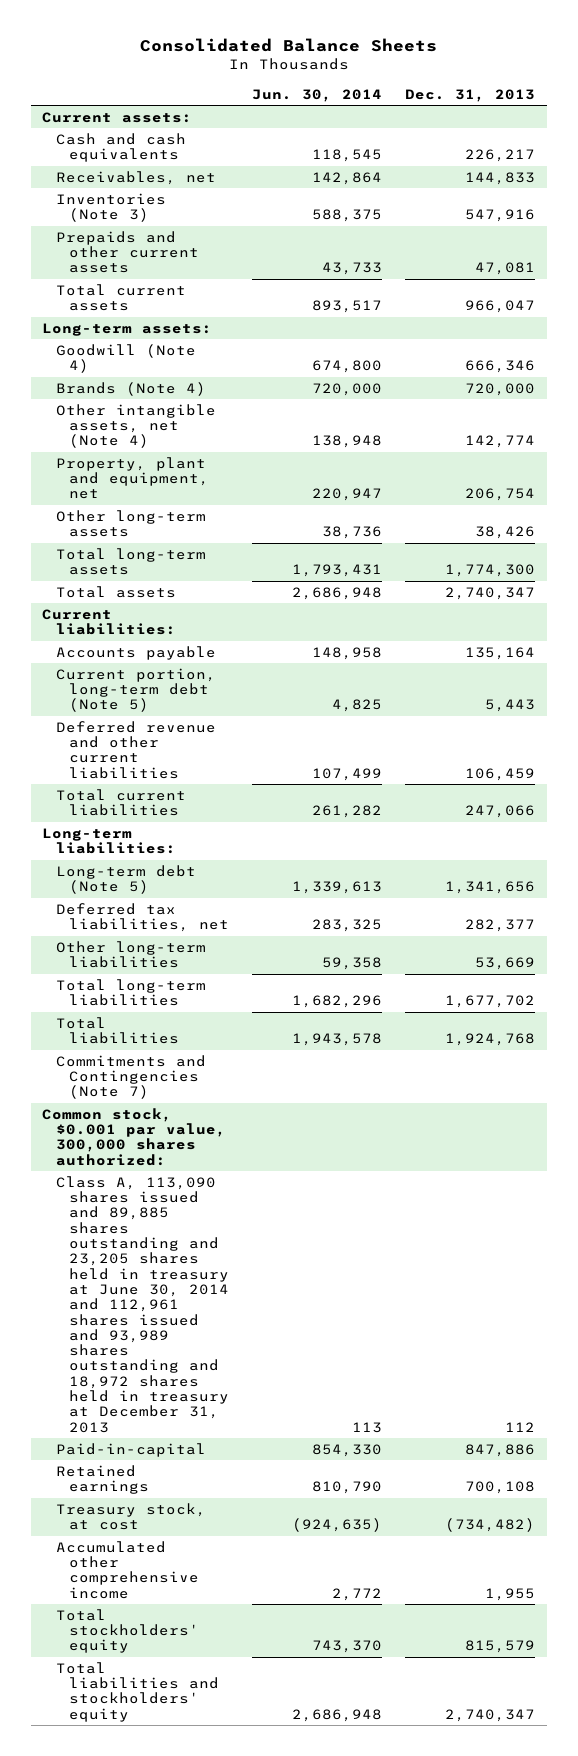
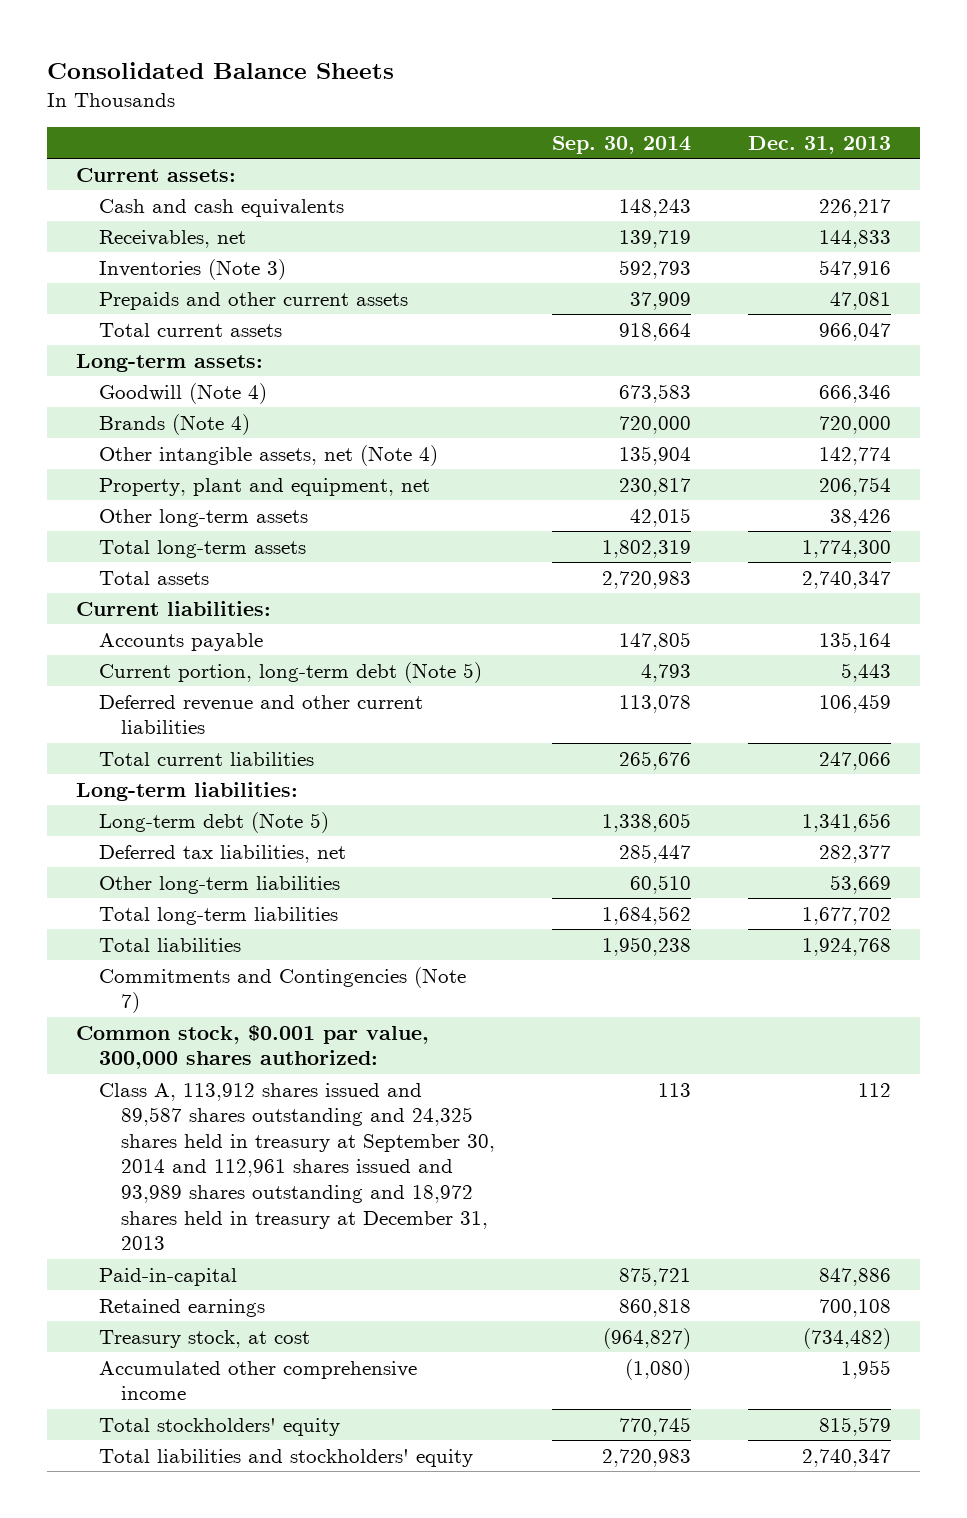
- | Jun. 30, 2014 | Dec. 31, 2013
+ | Sep. 30, 2014 | Dec. 31, 2013
- Class A, 113,090 shares issued and 89,885 shares outstanding and 23,205 shares held in treasury at June 30, 2014 and 112,961 shares issued and 93,989 shares outstanding and 18,972 shares held in treasury at December 31, 2013 | 113 | 112
+ Class A, 113,912 shares issued and 89,587 shares outstanding and 24,325 shares held in treasury at September 30, 2014 and 112,961 shares issued and 93,989 shares outstanding and 18,972 shares held in treasury at December 31, 2013 | 113 | 112

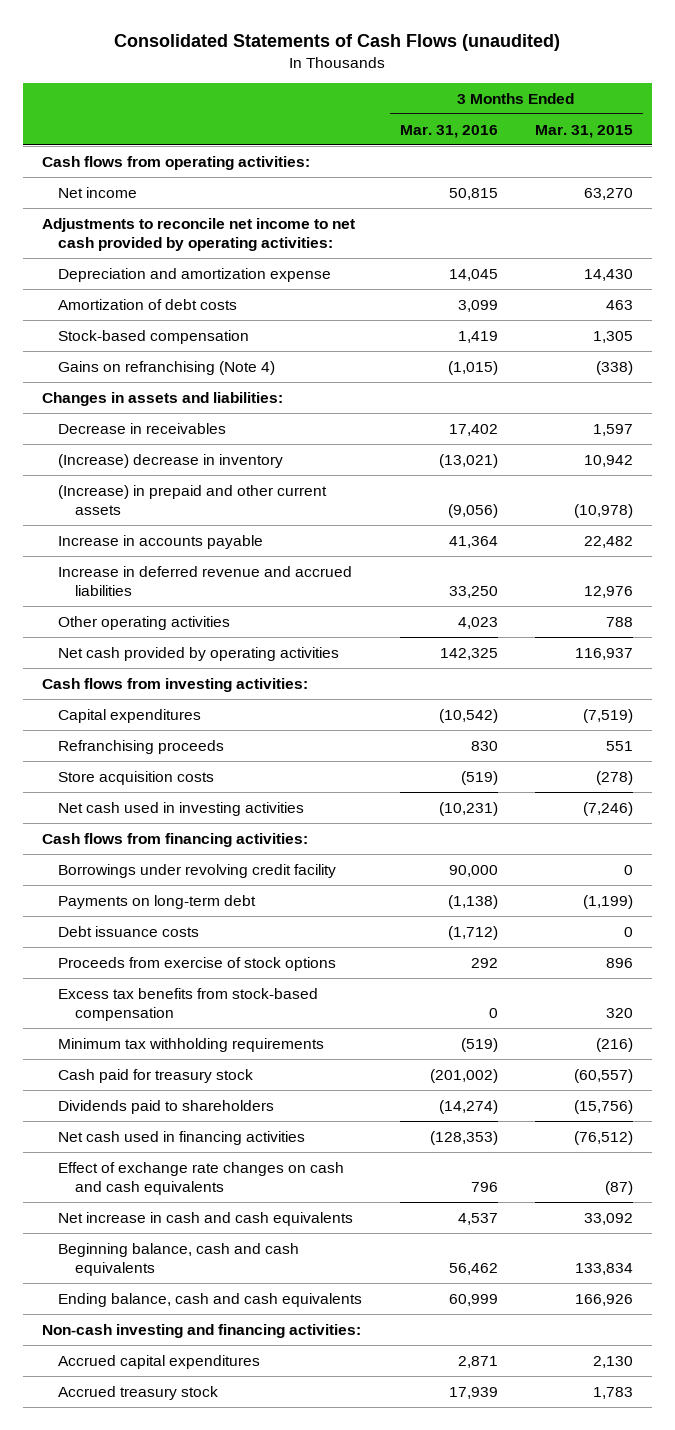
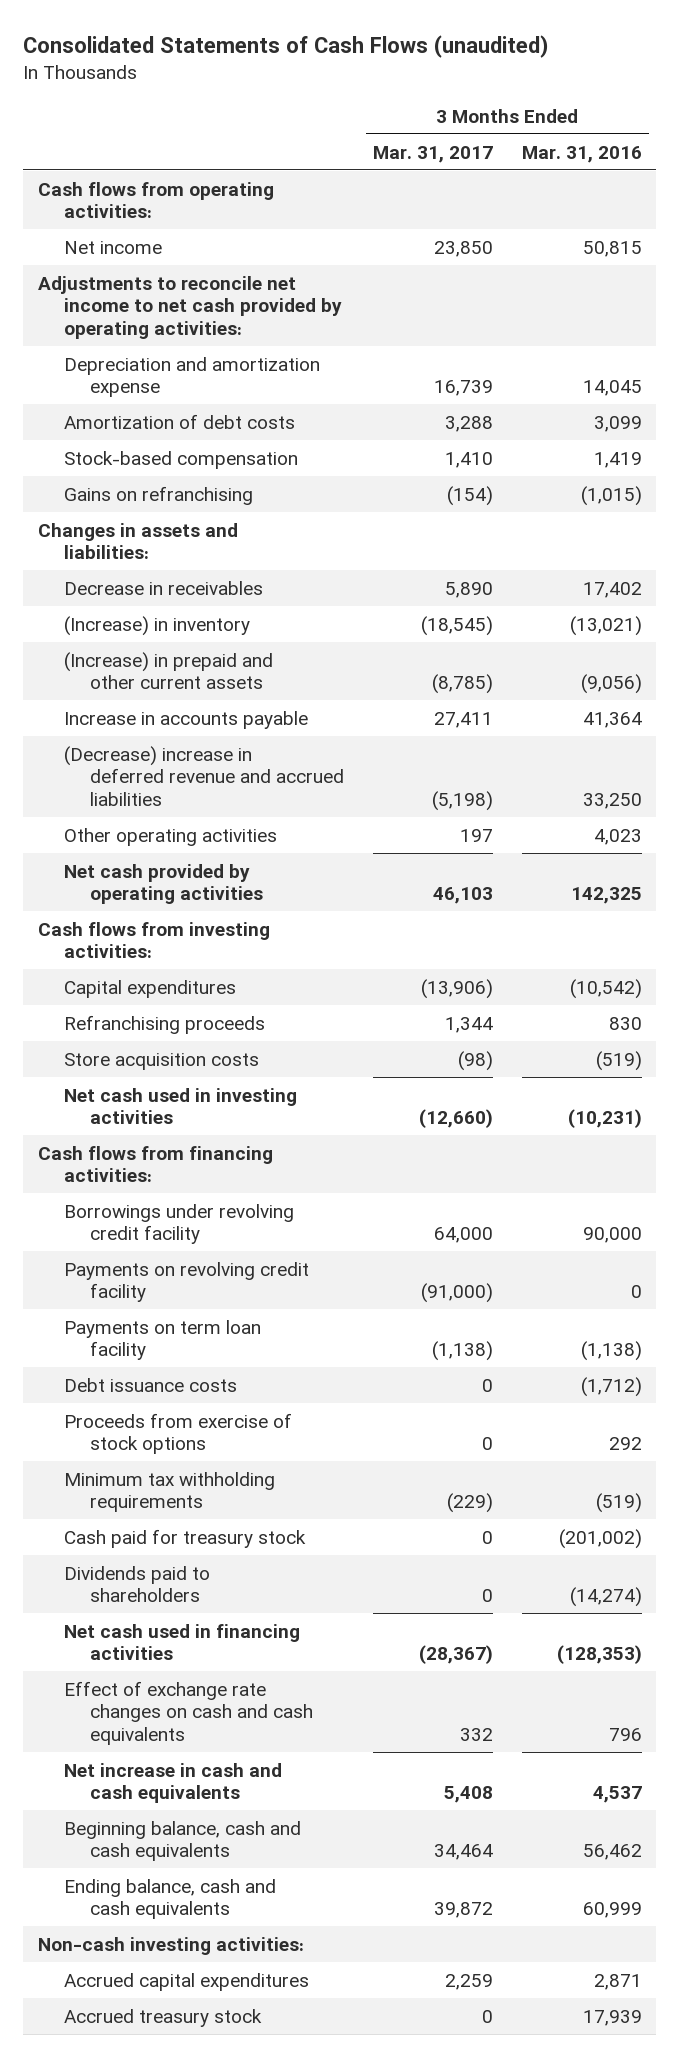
- | 3 Months Ended Mar. 31, 2016 | 3 Months Ended Mar. 31, 2015
+ | 3 Months Ended Mar. 31, 2017 | 3 Months Ended Mar. 31, 2016
- Gains on refranchising (Note 4) | (1,015) | (338)
+ Gains on refranchising | (154) | (1,015)
- (Increase) decrease in inventory | (13,021) | 10,942
+ (Increase) in inventory | (18,545) | (13,021)
- Increase in deferred revenue and accrued liabilities | 33,250 | 12,976
+ (Decrease) increase in deferred revenue and accrued liabilities | (5,198) | 33,250
- Payments on long-term debt | (1,138) | (1,199)
+ Payments on revolving credit facility | (91,000) | 0
+ Payments on term loan facility | (1,138) | (1,138)
- Excess tax benefits from stock-based compensation | 0 | 320
- Non-cash investing and financing activities:
+ Non-cash investing activities:

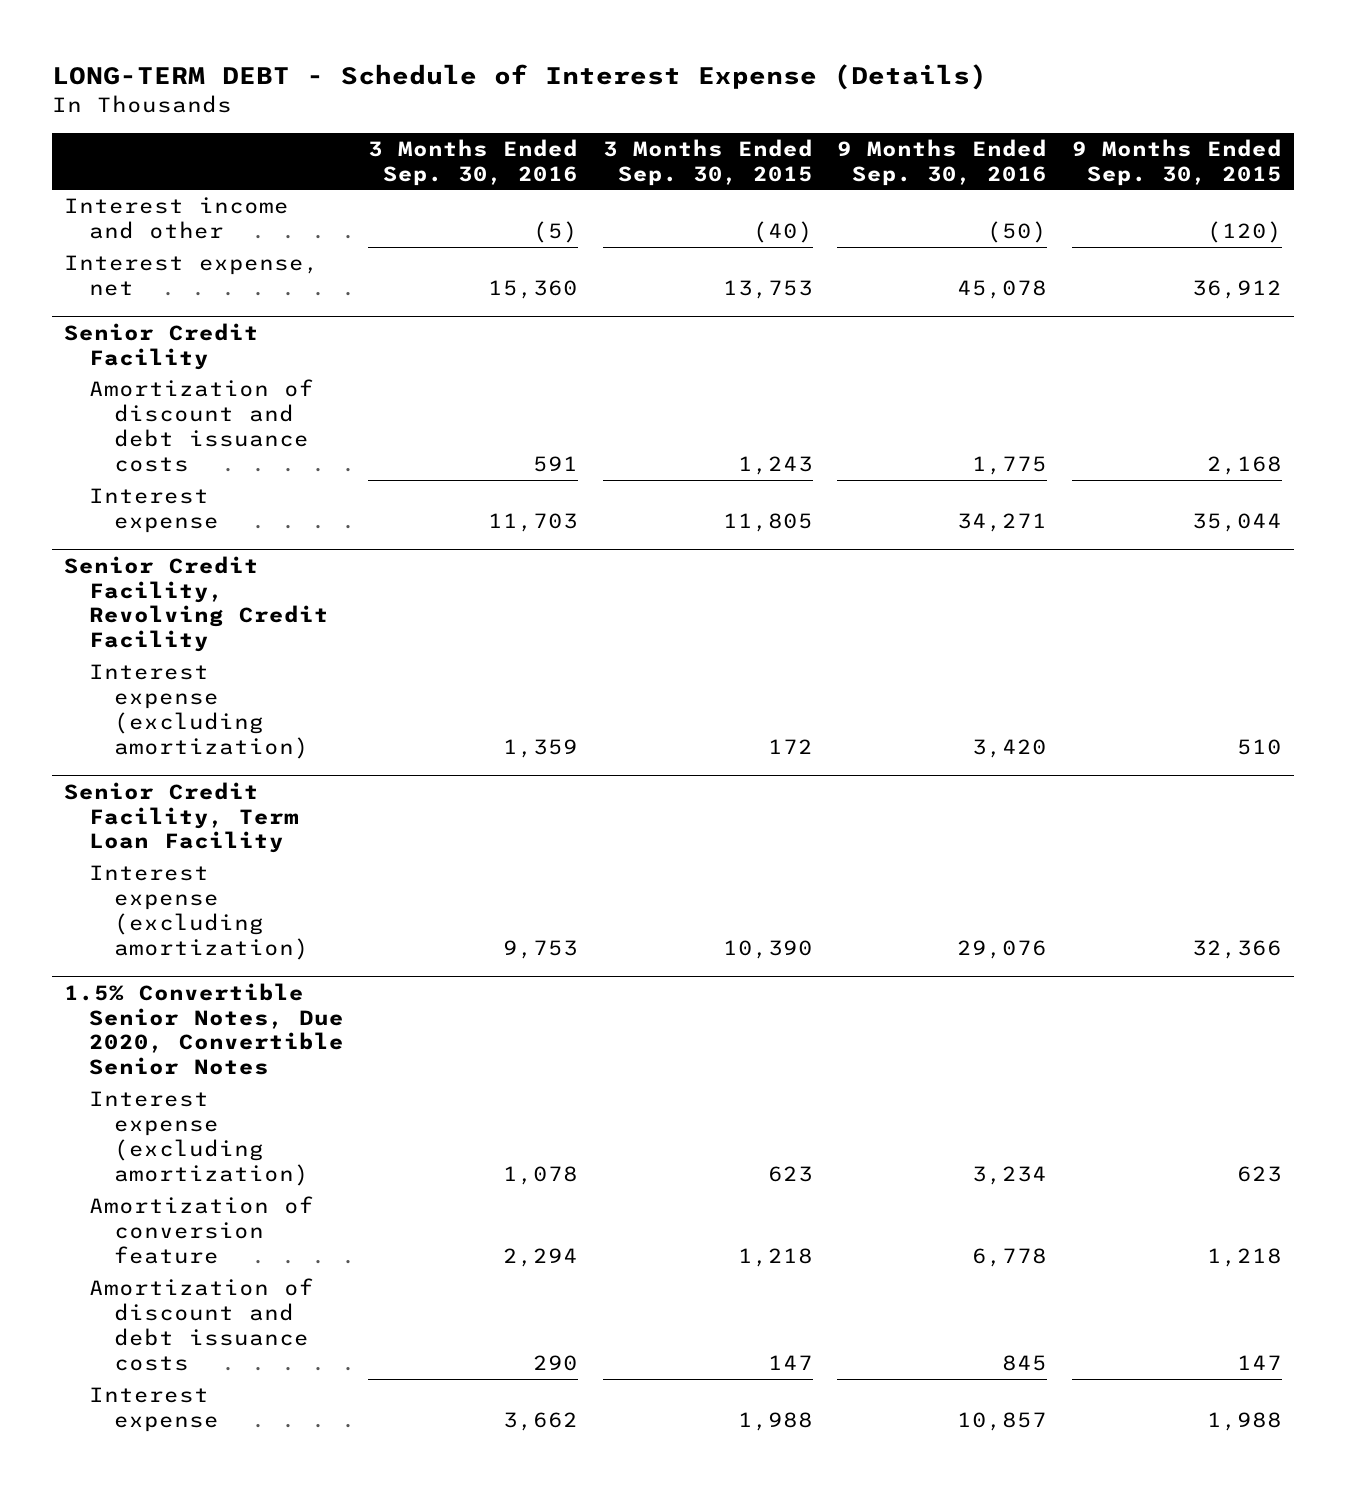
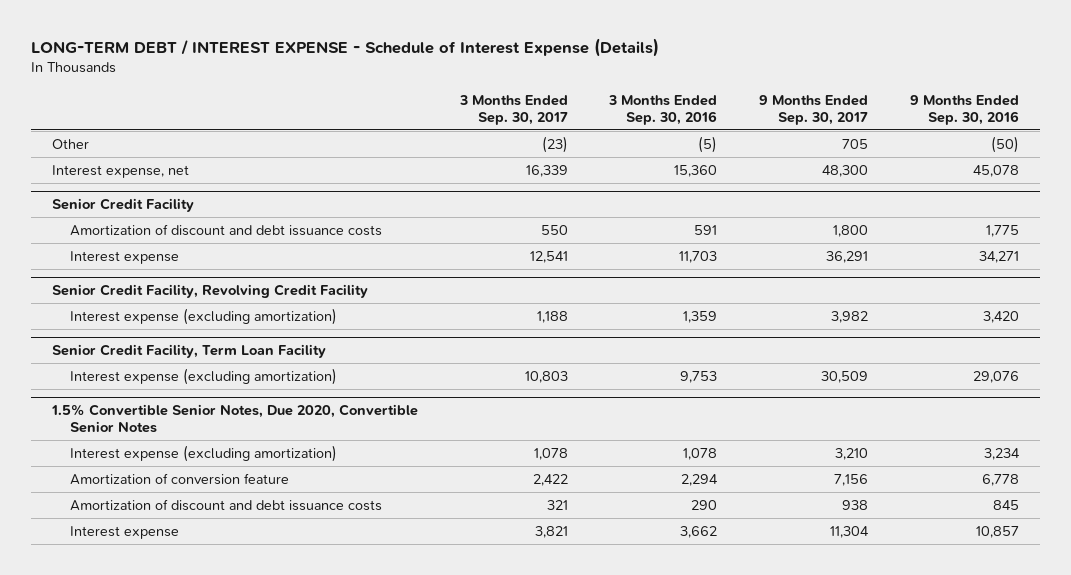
- LONG-TERM DEBT - Schedule of Interest Expense (Details)
+ LONG-TERM DEBT / INTEREST EXPENSE - Schedule of Interest Expense (Details)
- | 3 Months Ended Sep. 30, 2016 | 3 Months Ended Sep. 30, 2015 | 9 Months Ended Sep. 30, 2016 | 9 Months Ended Sep. 30, 2015
+ | 3 Months Ended Sep. 30, 2017 | 3 Months Ended Sep. 30, 2016 | 9 Months Ended Sep. 30, 2017 | 9 Months Ended Sep. 30, 2016
- Interest income and other | (5) | (40) | (50) | (120)
+ Other | (23) | (5) | 705 | (50)

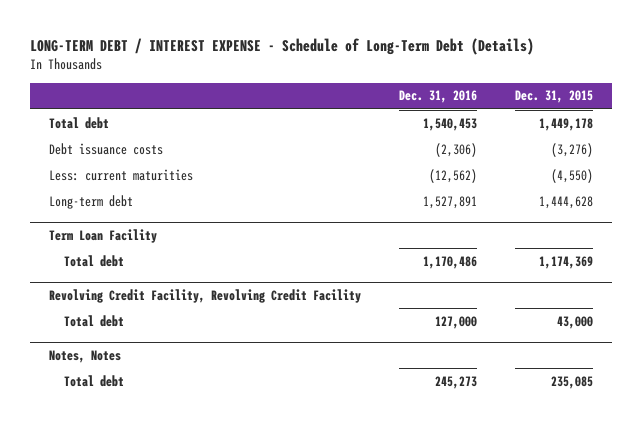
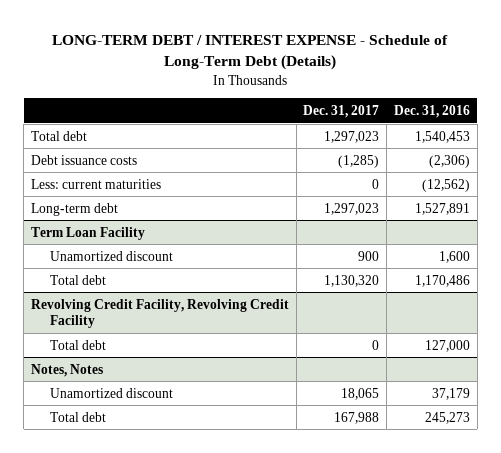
- | Dec. 31, 2016 | Dec. 31, 2015
+ | Dec. 31, 2017 | Dec. 31, 2016
@ Term Loan Facility
+ Unamortized discount | 900 | 1,600
@ Notes, Notes
+ Unamortized discount | 18,065 | 37,179

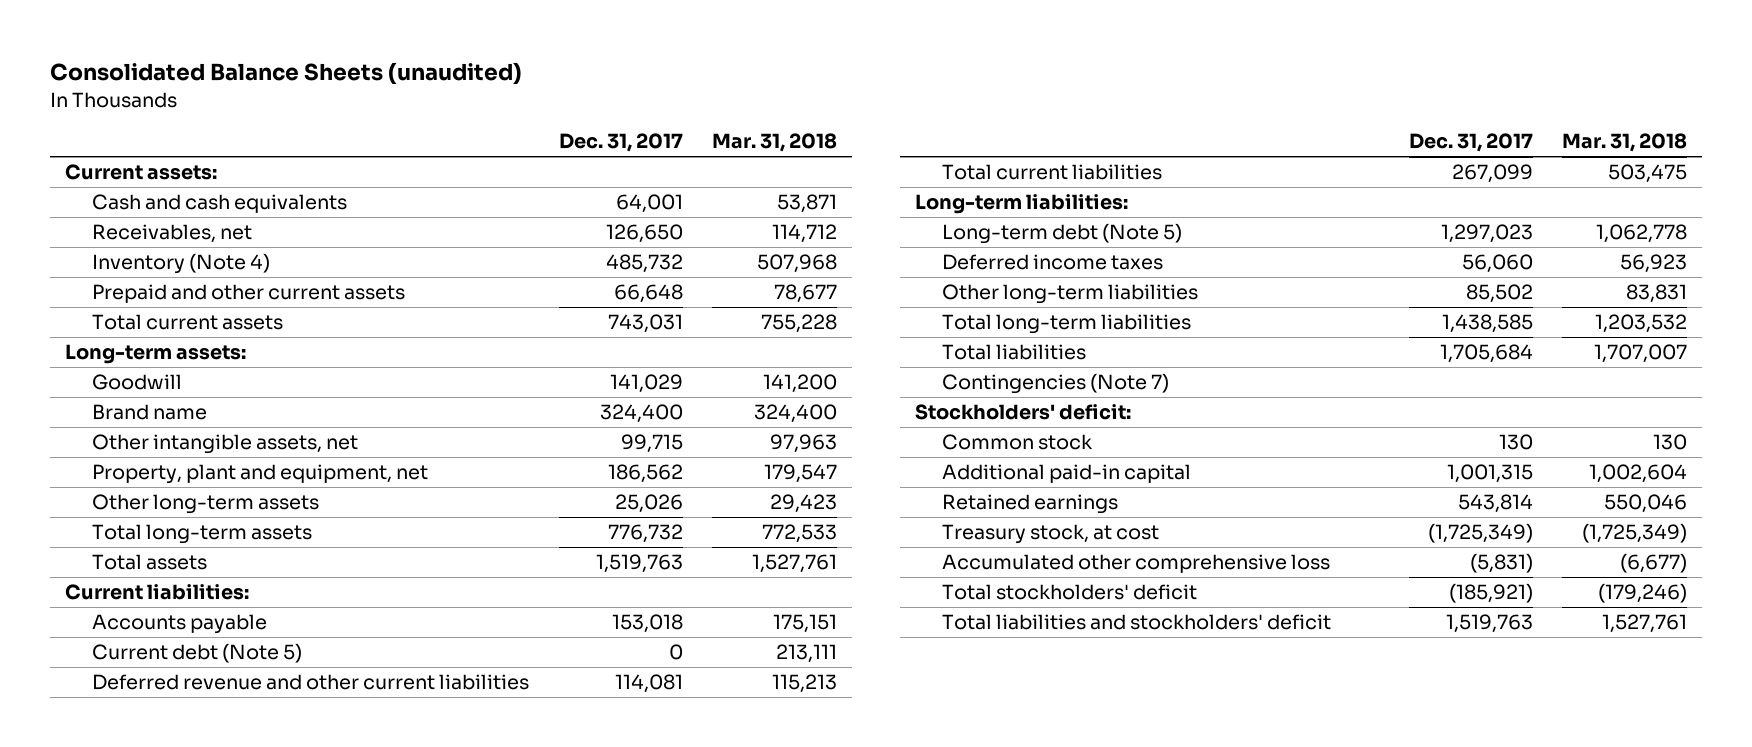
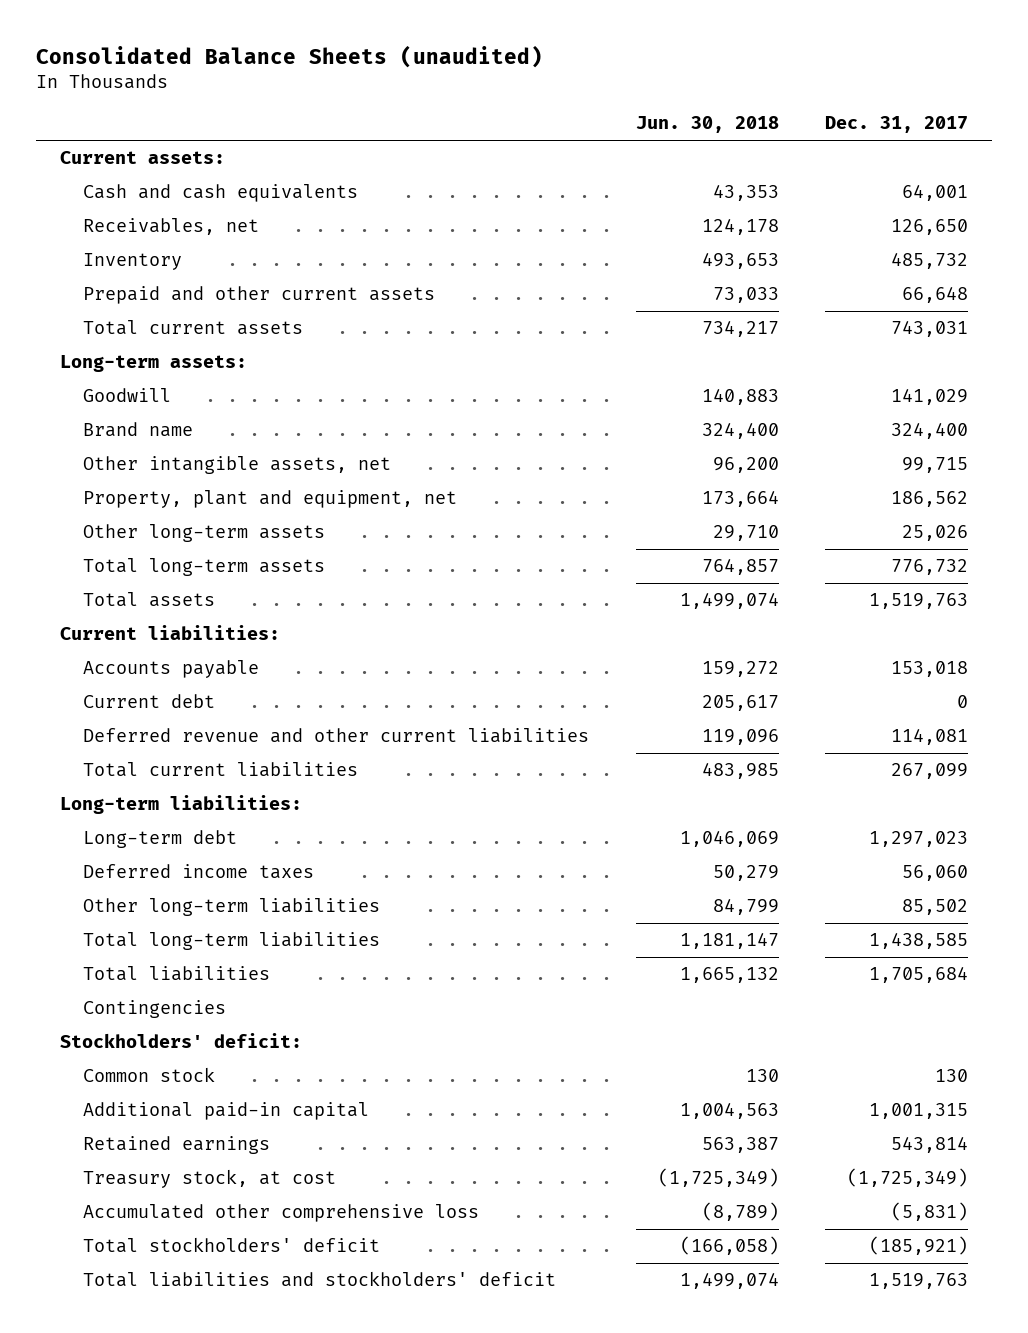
- | Dec. 31, 2017 | Mar. 31, 2018
+ | Jun. 30, 2018 | Dec. 31, 2017
- Inventory (Note 4) | 485,732 | 507,968
+ Inventory | 493,653 | 485,732
- Current debt (Note 5) | 0 | 213,111
+ Current debt | 205,617 | 0
- Long-term debt (Note 5) | 1,297,023 | 1,062,778
+ Long-term debt | 1,046,069 | 1,297,023
- Contingencies (Note 7)
+ Contingencies

